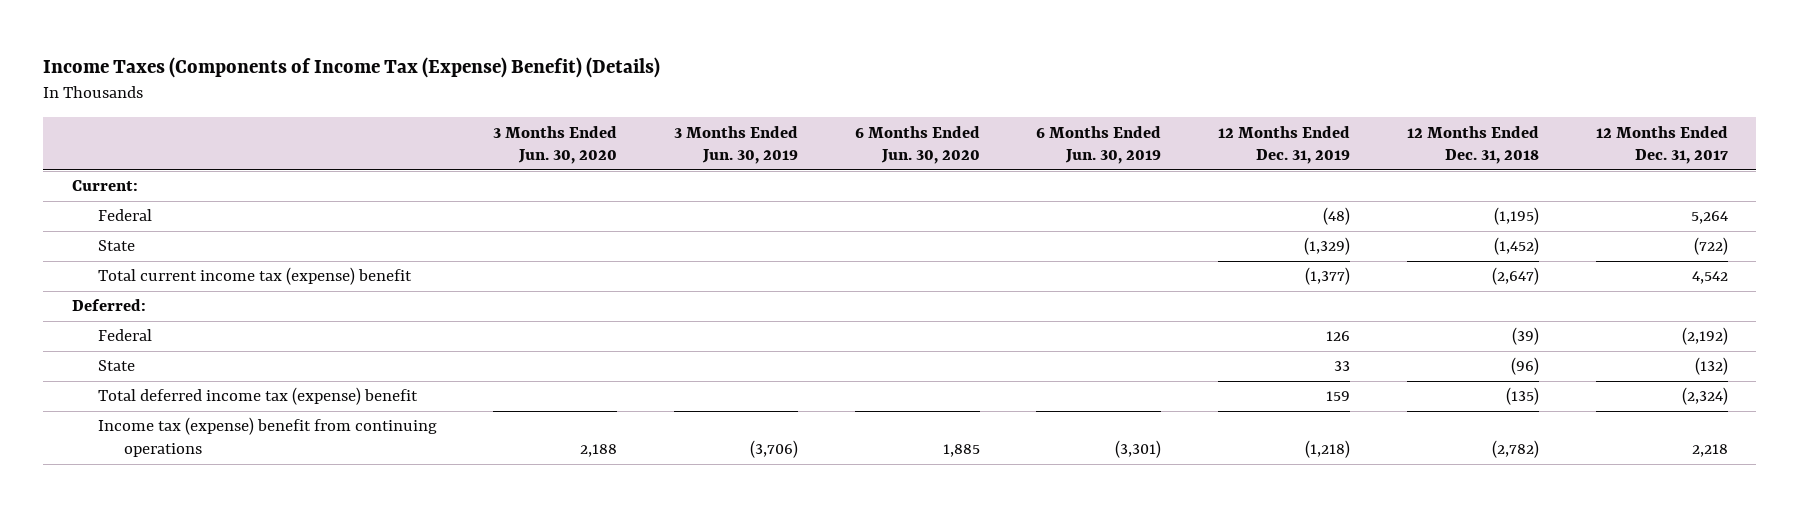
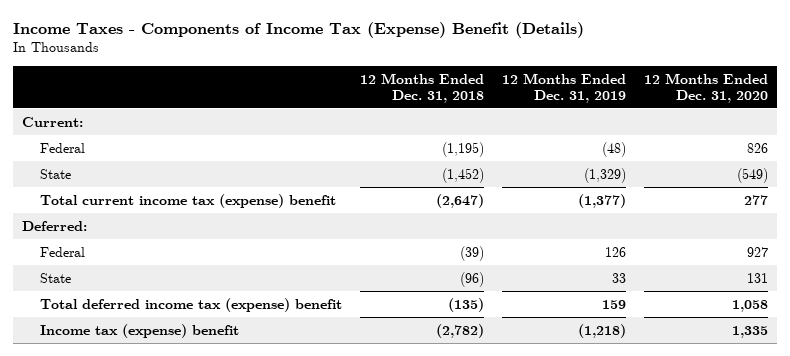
- Income Taxes (Components of Income Tax (Expense) Benefit) (Details)
+ Income Taxes - Components of Income Tax (Expense) Benefit (Details)
- | 3 Months Ended Jun. 30, 2020 | 3 Months Ended Jun. 30, 2019 | 6 Months Ended Jun. 30, 2020 | 6 Months Ended Jun. 30, 2019 | 12 Months Ended Dec. 31, 2019 | 12 Months Ended Dec. 31, 2018 | 12 Months Ended Dec. 31, 2017
+ | 12 Months Ended Dec. 31, 2018 | 12 Months Ended Dec. 31, 2019 | 12 Months Ended Dec. 31, 2020
- Income tax (expense) benefit from continuing operations | 2,188 | (3,706) | 1,885 | (3,301) | (1,218) | (2,782) | 2,218
+ Income tax (expense) benefit | (2,782) | (1,218) | 1,335

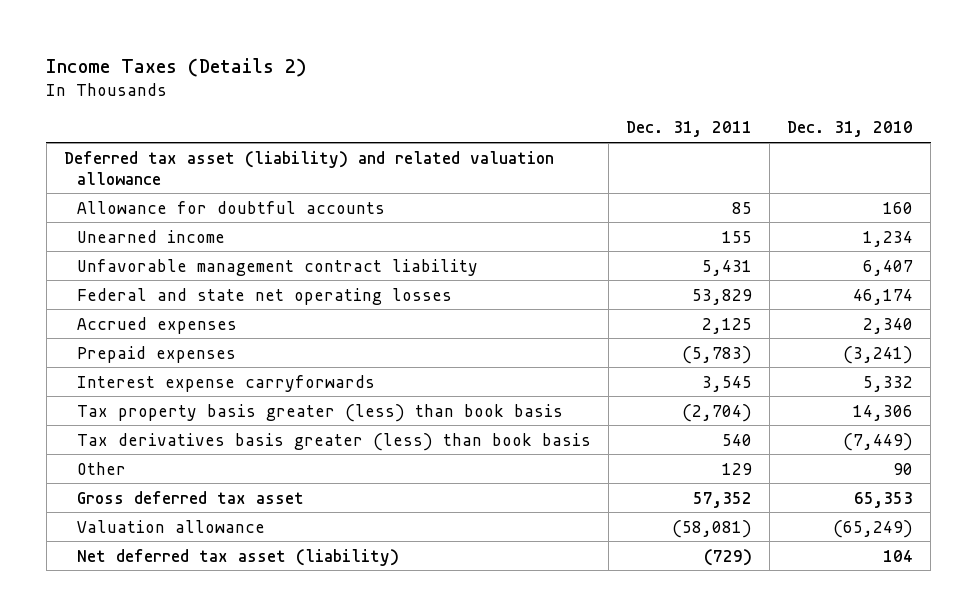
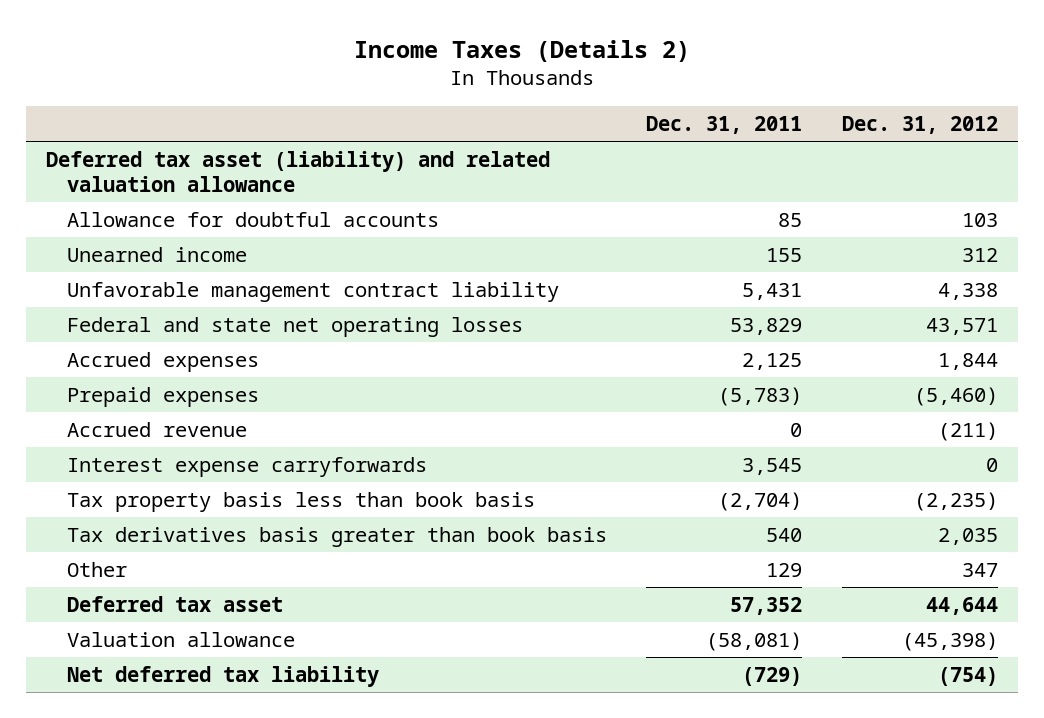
- | Dec. 31, 2011 | Dec. 31, 2010
+ | Dec. 31, 2011 | Dec. 31, 2012
+ Accrued revenue | 0 | (211)
- Tax property basis greater (less) than book basis | (2,704) | 14,306
- Tax derivatives basis greater (less) than book basis | 540 | (7,449)
+ Tax property basis less than book basis | (2,704) | (2,235)
+ Tax derivatives basis greater than book basis | 540 | 2,035
- Gross deferred tax asset | 57,352 | 65,353
+ Deferred tax asset | 57,352 | 44,644
- Net deferred tax asset (liability) | (729) | 104
+ Net deferred tax liability | (729) | (754)

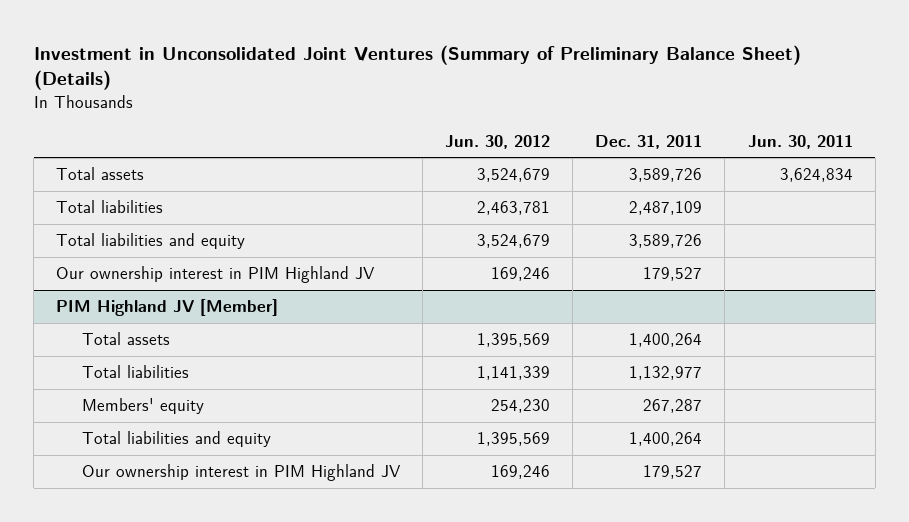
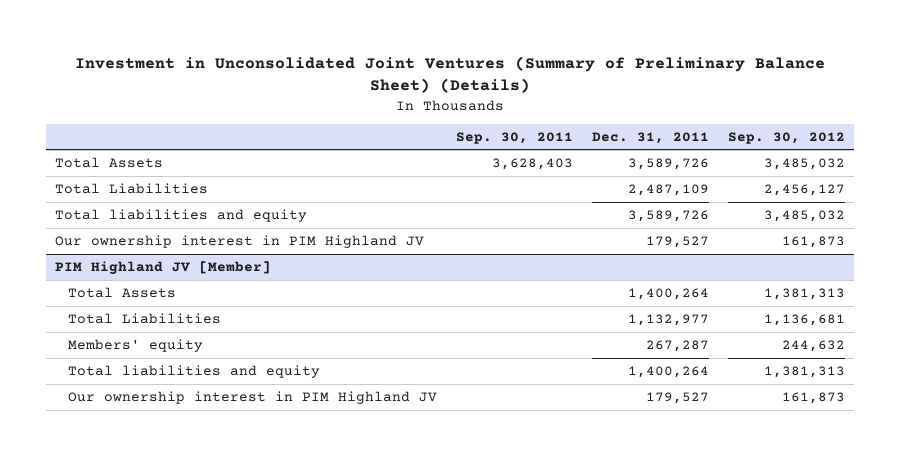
- | Jun. 30, 2012 | Dec. 31, 2011 | Jun. 30, 2011
+ | Sep. 30, 2011 | Dec. 31, 2011 | Sep. 30, 2012
- Total assets | 3,524,679 | 3,589,726 | 3,624,834
- Total liabilities | 2,463,781 | 2,487,109 |
+ Total Assets | 3,628,403 | 3,589,726 | 3,485,032
+ Total Liabilities | | 2,487,109 | 2,456,127
@ PIM Highland JV [Member]
- Total assets | 1,395,569 | 1,400,264 |
- Total liabilities | 1,141,339 | 1,132,977 |
+ Total Assets | | 1,400,264 | 1,381,313
+ Total Liabilities | | 1,132,977 | 1,136,681

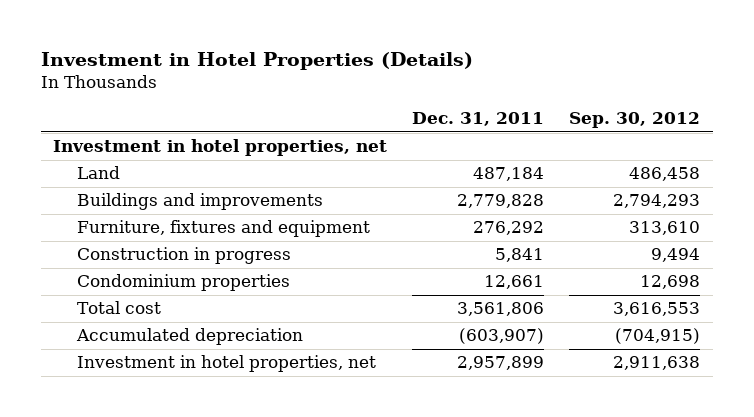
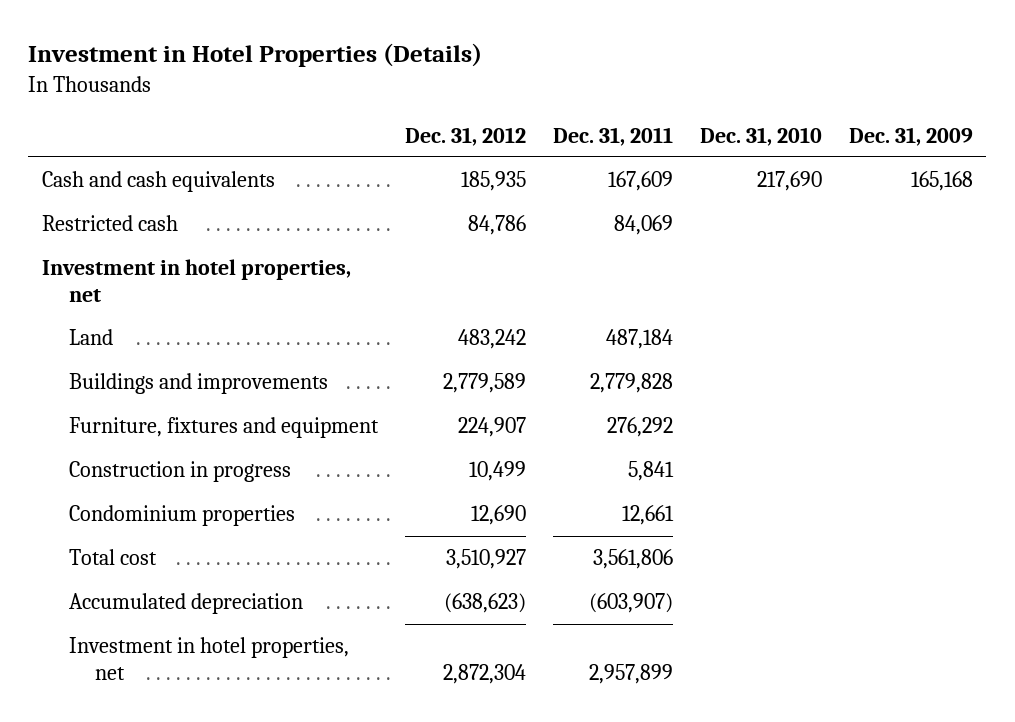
- | Dec. 31, 2011 | Sep. 30, 2012
+ | Dec. 31, 2012 | Dec. 31, 2011 | Dec. 31, 2010 | Dec. 31, 2009
+ Cash and cash equivalents | 185,935 | 167,609 | 217,690 | 165,168
+ Restricted cash | 84,786 | 84,069 | |

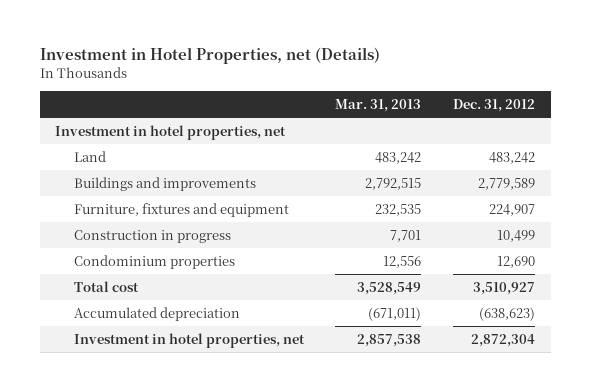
- Investment in Hotel Properties (Details)
+ Investment in Hotel Properties, net (Details)
- | Dec. 31, 2012 | Dec. 31, 2011 | Dec. 31, 2010 | Dec. 31, 2009
+ | Mar. 31, 2013 | Dec. 31, 2012
- Cash and cash equivalents | 185,935 | 167,609 | 217,690 | 165,168
- Restricted cash | 84,786 | 84,069 | |

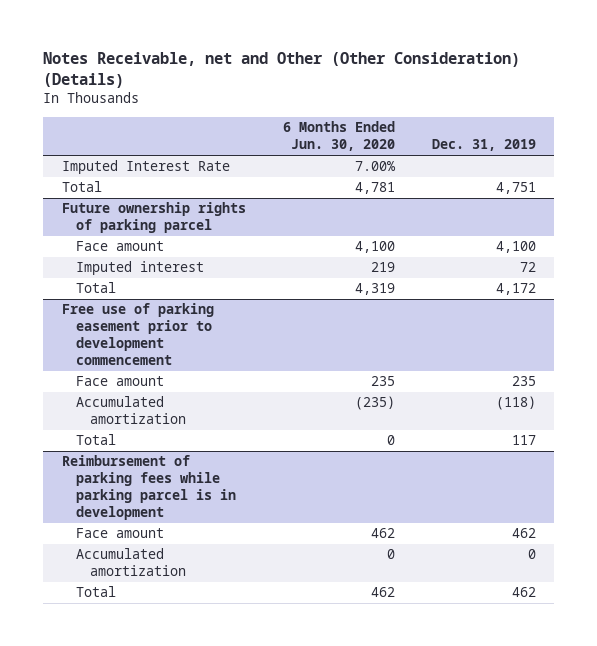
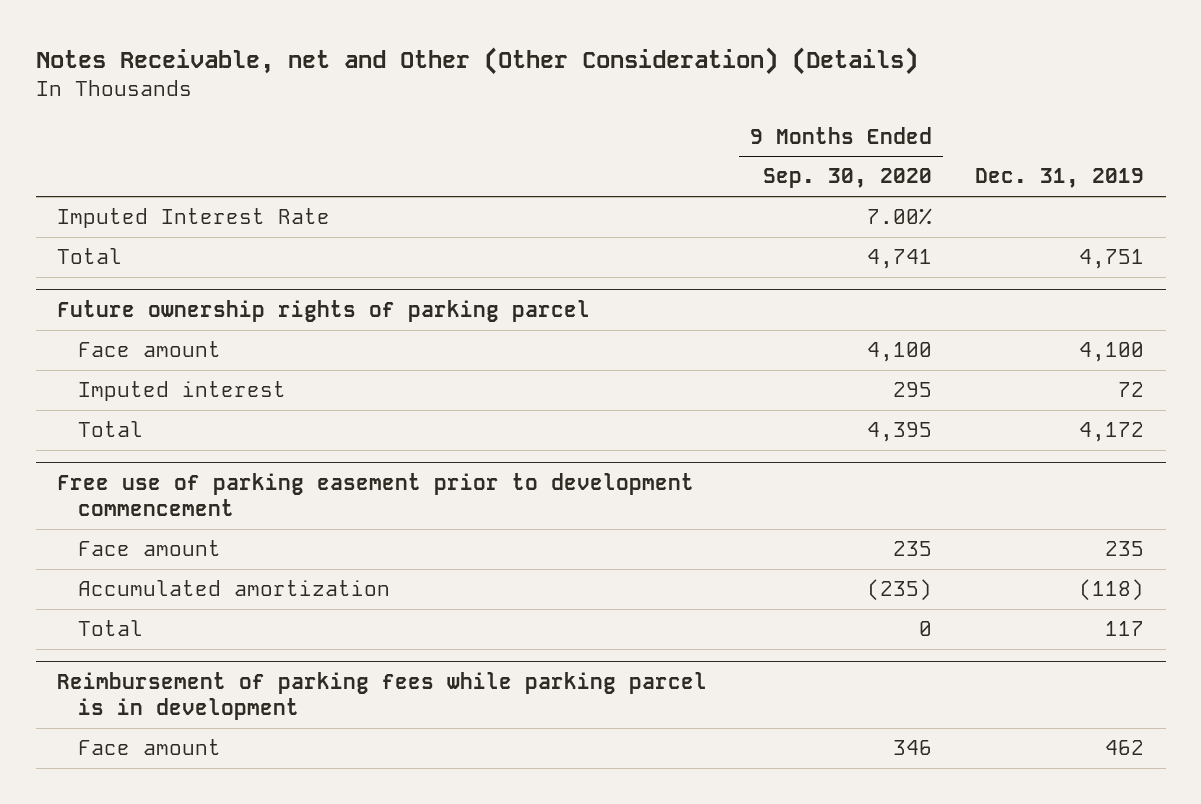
- | 6 Months Ended Jun. 30, 2020 | Dec. 31, 2019
+ | 9 Months Ended Sep. 30, 2020 | Dec. 31, 2019
@ Reimbursement of parking fees while parking parcel is in development
- Accumulated amortization | 0 | 0
- Total | 462 | 462

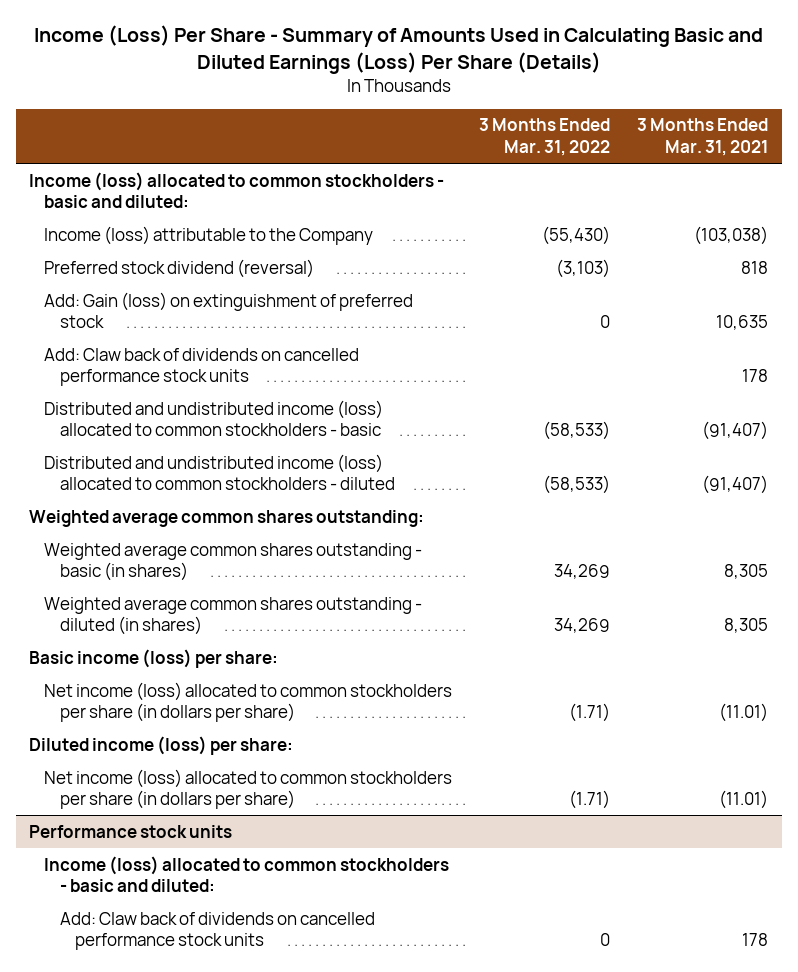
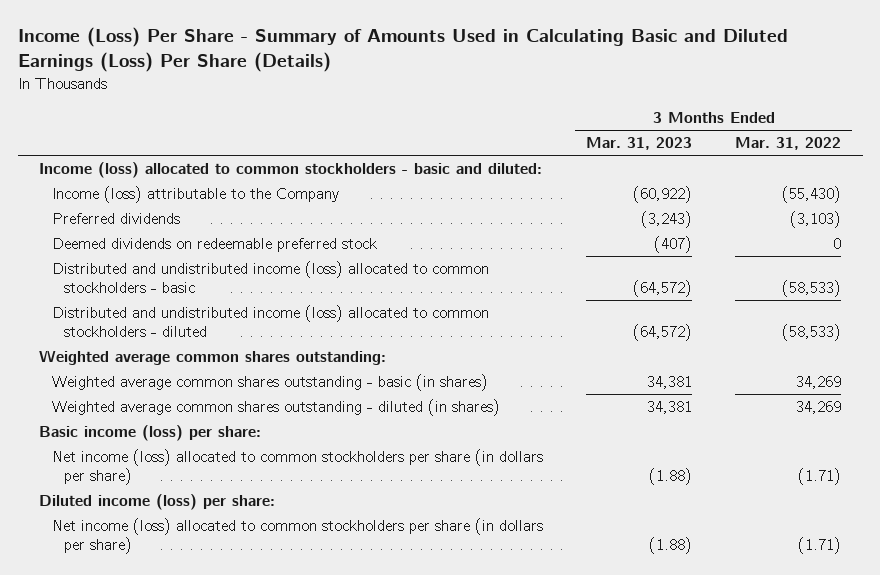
- | 3 Months Ended Mar. 31, 2022 | 3 Months Ended Mar. 31, 2021
+ | 3 Months Ended Mar. 31, 2023 | 3 Months Ended Mar. 31, 2022
- Preferred stock dividend (reversal) | (3,103) | 818
- Add: Gain (loss) on extinguishment of preferred stock | 0 | 10,635
- Add: Claw back of dividends on cancelled performance stock units | | 178
+ Preferred dividends | (3,243) | (3,103)
+ Deemed dividends on redeemable preferred stock | (407) | 0
- Performance stock units
- Income (loss) allocated to common stockholders - basic and diluted:
- Add: Claw back of dividends on cancelled performance stock units | 0 | 178

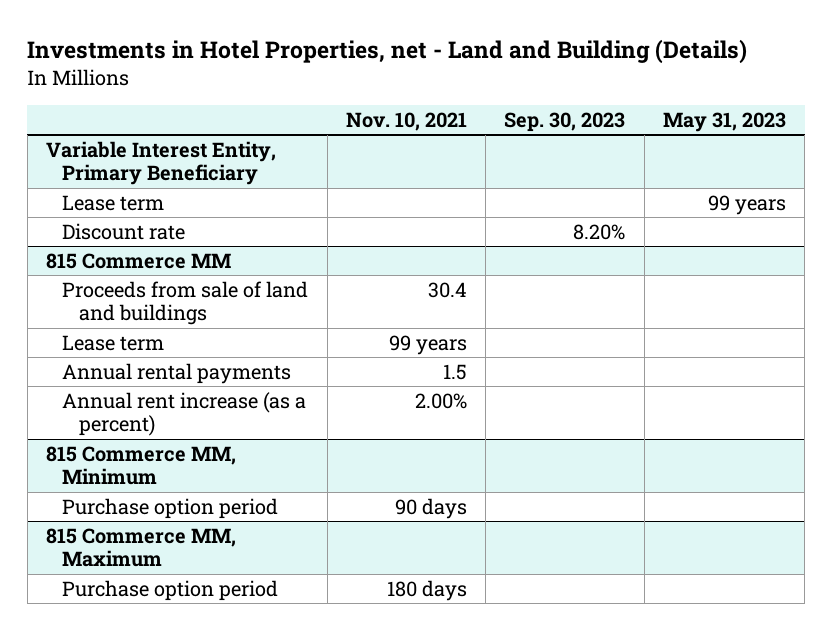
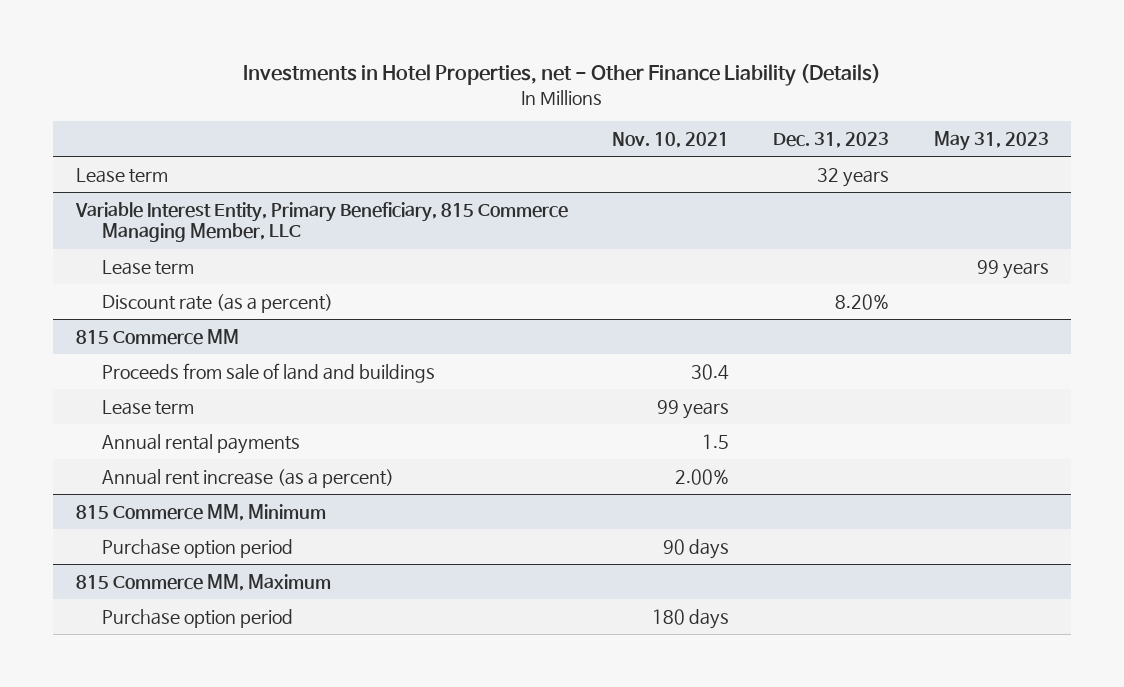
- Investments in Hotel Properties, net - Land and Building (Details)
+ Investments in Hotel Properties, net - Other Finance Liability (Details)
- | Nov. 10, 2021 | Sep. 30, 2023 | May 31, 2023
+ | Nov. 10, 2021 | Dec. 31, 2023 | May 31, 2023
- Variable Interest Entity, Primary Beneficiary
+ Lease term | | 32 years |
+ Variable Interest Entity, Primary Beneficiary, 815 Commerce Managing Member, LLC
- Discount rate | | 8.20% |
+ Discount rate (as a percent) | | 8.20% |

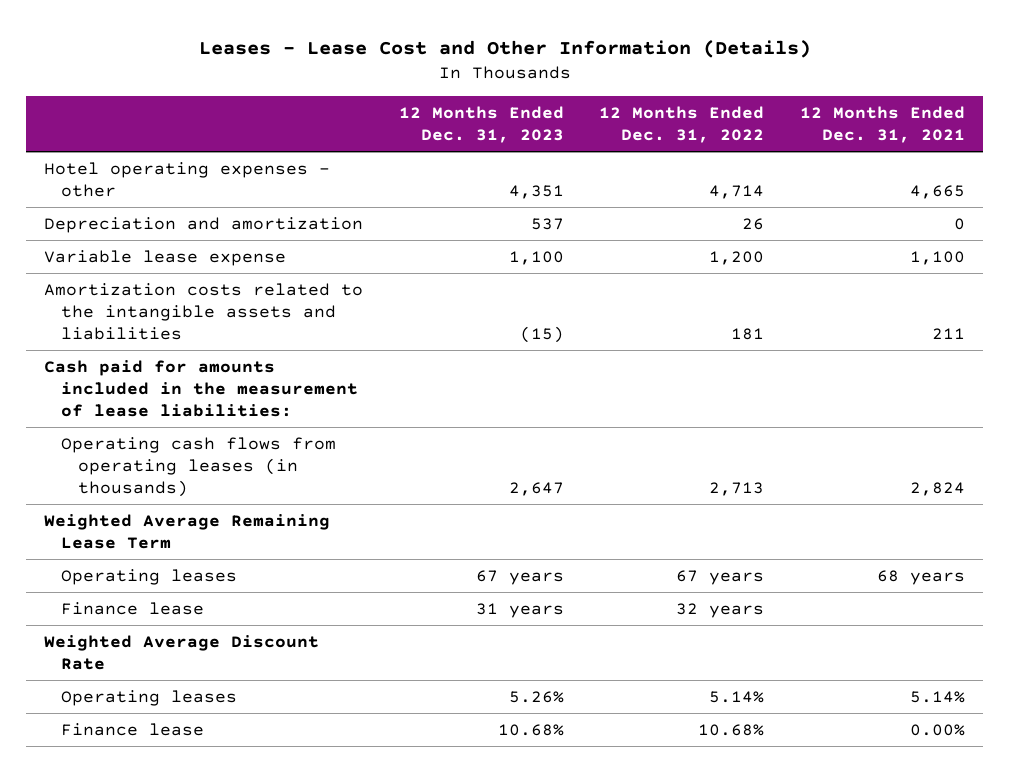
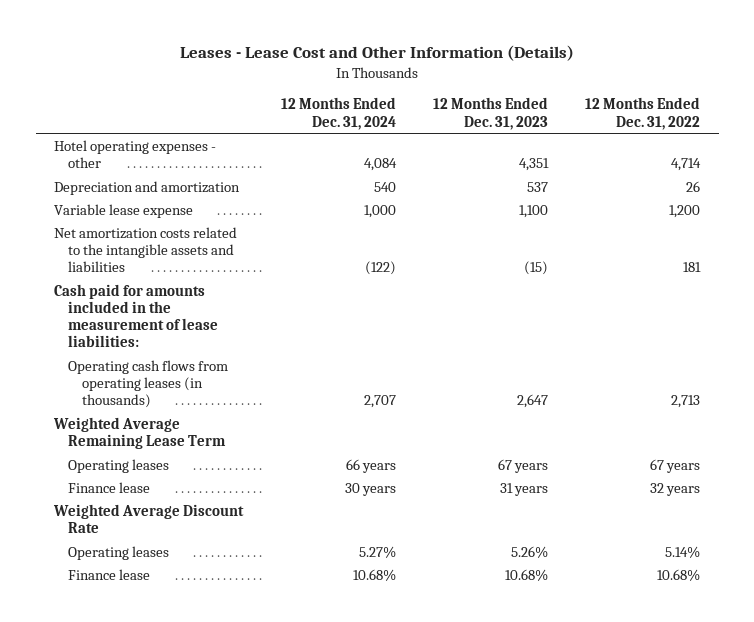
- | 12 Months Ended Dec. 31, 2023 | 12 Months Ended Dec. 31, 2022 | 12 Months Ended Dec. 31, 2021
+ | 12 Months Ended Dec. 31, 2024 | 12 Months Ended Dec. 31, 2023 | 12 Months Ended Dec. 31, 2022
- Amortization costs related to the intangible assets and liabilities | (15) | 181 | 211
+ Net amortization costs related to the intangible assets and liabilities | (122) | (15) | 181

